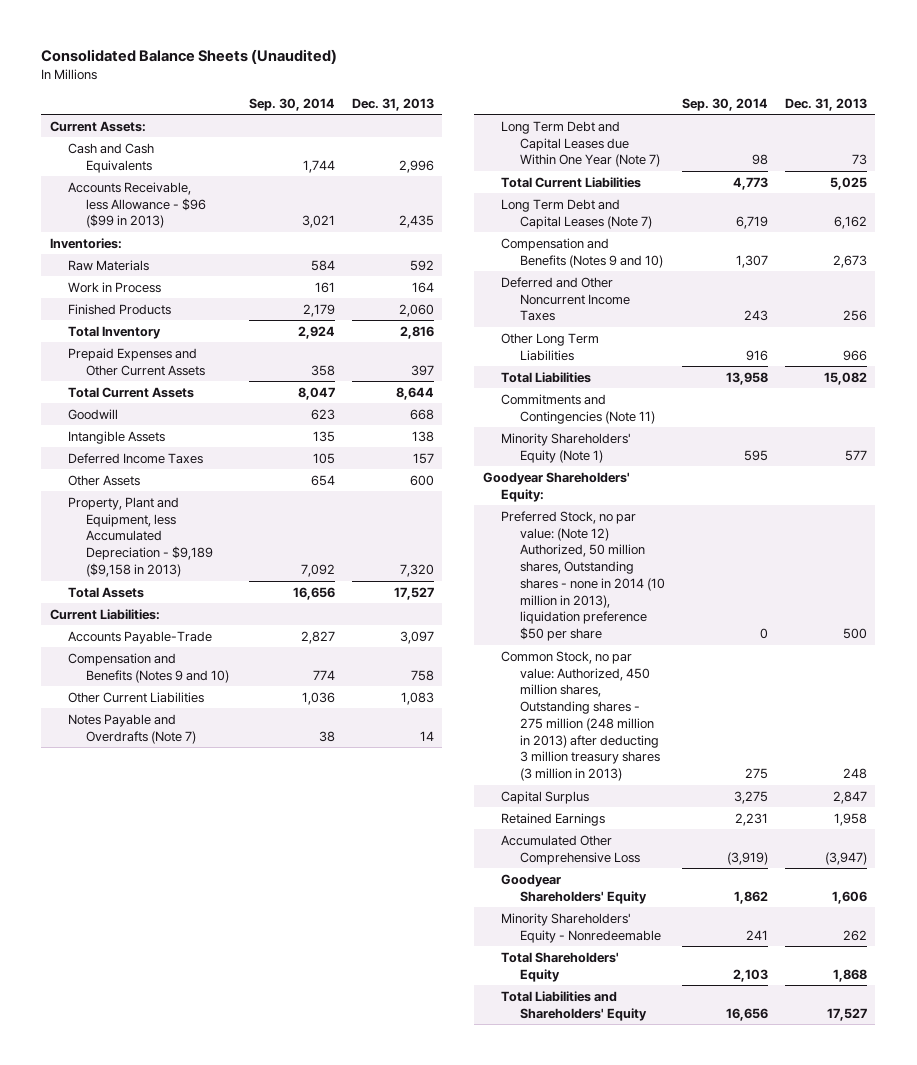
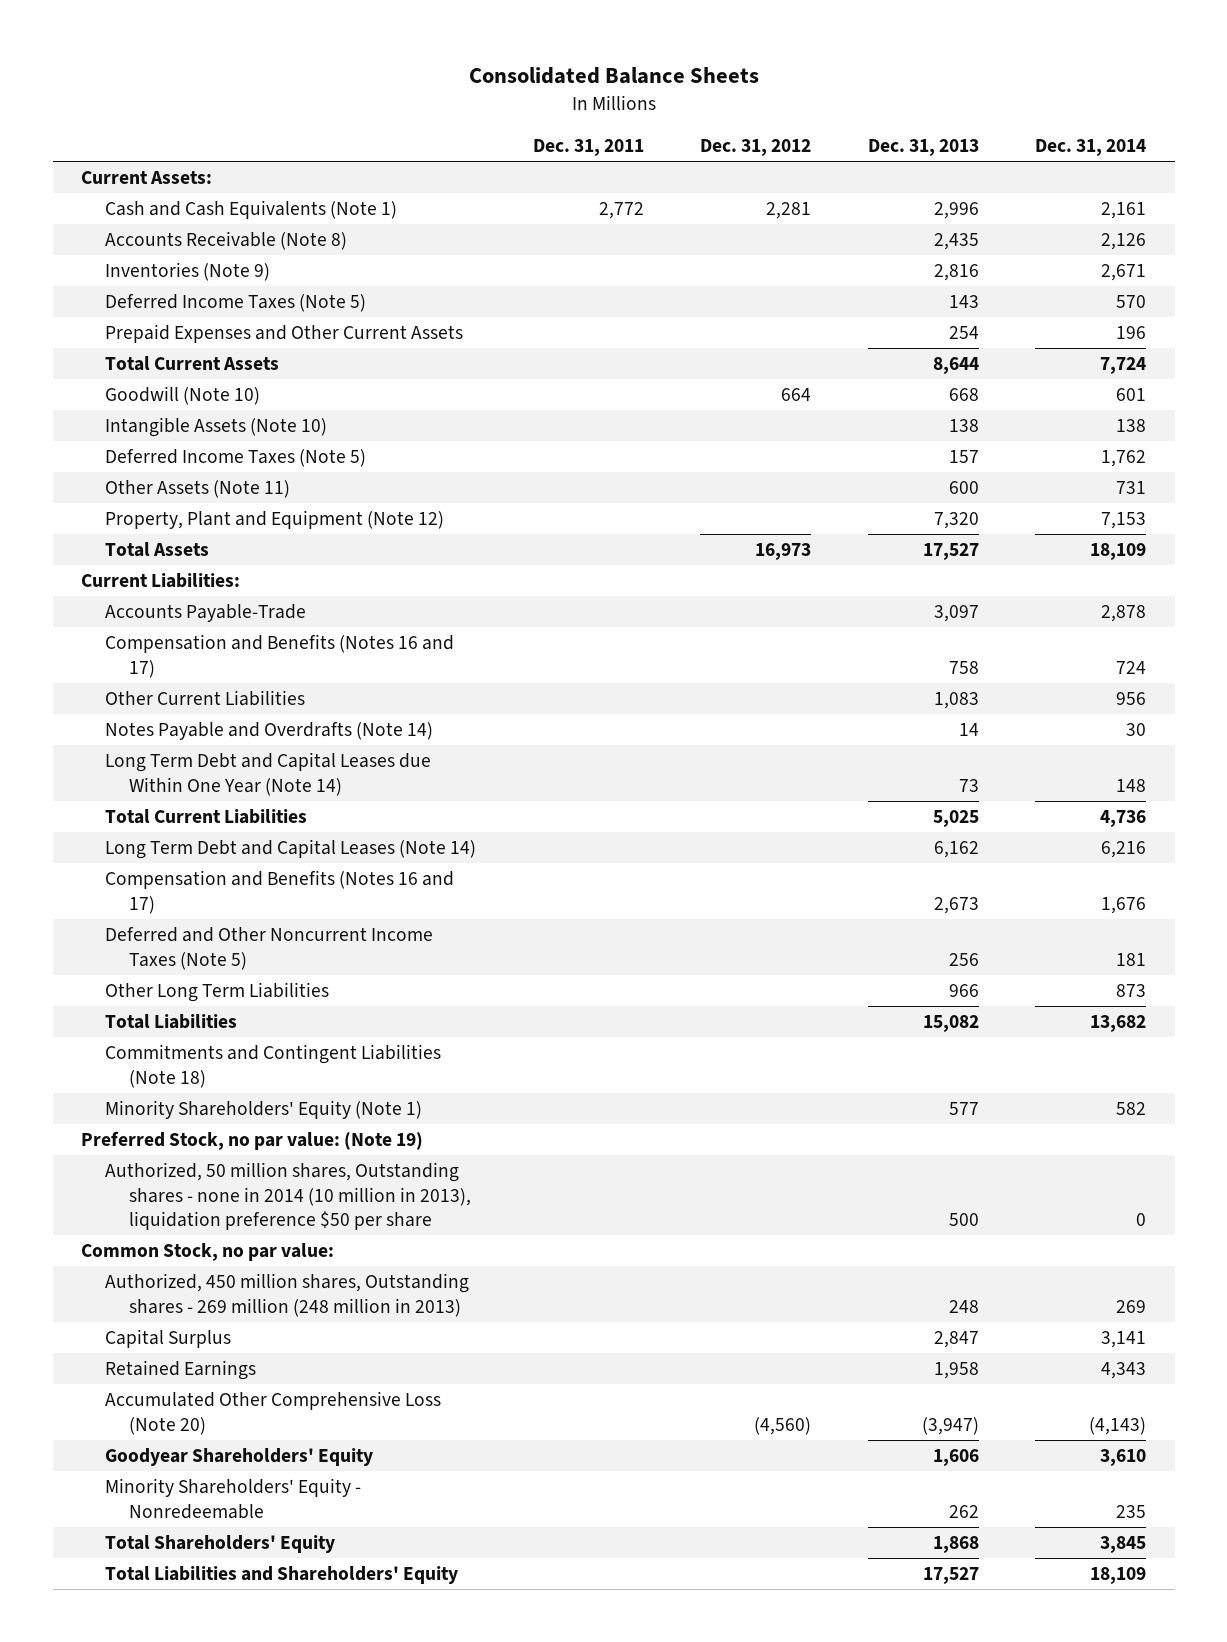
- Consolidated Balance Sheets (Unaudited)
+ Consolidated Balance Sheets
- | Sep. 30, 2014 | Dec. 31, 2013
+ | Dec. 31, 2011 | Dec. 31, 2012 | Dec. 31, 2013 | Dec. 31, 2014
- Cash and Cash Equivalents | 1,744 | 2,996
- Accounts Receivable, less Allowance - $96 ($99 in 2013) | 3,021 | 2,435
- Inventories:
- Raw Materials | 584 | 592
- Work in Process | 161 | 164
- Finished Products | 2,179 | 2,060
- Total Inventory | 2,924 | 2,816
- Prepaid Expenses and Other Current Assets | 358 | 397
+ Cash and Cash Equivalents (Note 1) | 2,772 | 2,281 | 2,996 | 2,161
+ Accounts Receivable (Note 8) | | | 2,435 | 2,126
+ Inventories (Note 9) | | | 2,816 | 2,671
+ Deferred Income Taxes (Note 5) | | | 143 | 570
+ Prepaid Expenses and Other Current Assets | | | 254 | 196
- Goodwill | 623 | 668
- Intangible Assets | 135 | 138
- Deferred Income Taxes | 105 | 157
- Other Assets | 654 | 600
- Property, Plant and Equipment, less Accumulated Depreciation - $9,189 ($9,158 in 2013) | 7,092 | 7,320
+ Goodwill (Note 10) | | 664 | 668 | 601
+ Intangible Assets (Note 10) | | | 138 | 138
+ Deferred Income Taxes (Note 5) | | | 157 | 1,762
+ Other Assets (Note 11) | | | 600 | 731
+ Property, Plant and Equipment (Note 12) | | | 7,320 | 7,153
- Compensation and Benefits (Notes 9 and 10) | 774 | 758
+ Compensation and Benefits (Notes 16 and 17) | | | 758 | 724
- Notes Payable and Overdrafts (Note 7) | 38 | 14
- Long Term Debt and Capital Leases due Within One Year (Note 7) | 98 | 73
+ Notes Payable and Overdrafts (Note 14) | | | 14 | 30
+ Long Term Debt and Capital Leases due Within One Year (Note 14) | | | 73 | 148
- Long Term Debt and Capital Leases (Note 7) | 6,719 | 6,162
- Compensation and Benefits (Notes 9 and 10) | 1,307 | 2,673
- Deferred and Other Noncurrent Income Taxes | 243 | 256
+ Long Term Debt and Capital Leases (Note 14) | | | 6,162 | 6,216
+ Compensation and Benefits (Notes 16 and 17) | | | 2,673 | 1,676
+ Deferred and Other Noncurrent Income Taxes (Note 5) | | | 256 | 181
- Commitments and Contingencies (Note 11)
+ Commitments and Contingent Liabilities (Note 18)
- Goodyear Shareholders' Equity:
- Preferred Stock, no par value: (Note 12) Authorized, 50 million shares, Outstanding shares - none in 2014 (10 million in 2013), liquidation preference $50 per share | 0 | 500
- Common Stock, no par value: Authorized, 450 million shares, Outstanding shares - 275 million (248 million in 2013) after deducting 3 million treasury shares (3 million in 2013) | 275 | 248
+ Preferred Stock, no par value: (Note 19)
+ Authorized, 50 million shares, Outstanding shares - none in 2014 (10 million in 2013), liquidation preference $50 per share | | | 500 | 0
+ Common Stock, no par value:
+ Authorized, 450 million shares, Outstanding shares - 269 million (248 million in 2013) | | | 248 | 269
- Accumulated Other Comprehensive Loss | (3,919) | (3,947)
+ Accumulated Other Comprehensive Loss (Note 20) | | (4,560) | (3,947) | (4,143)

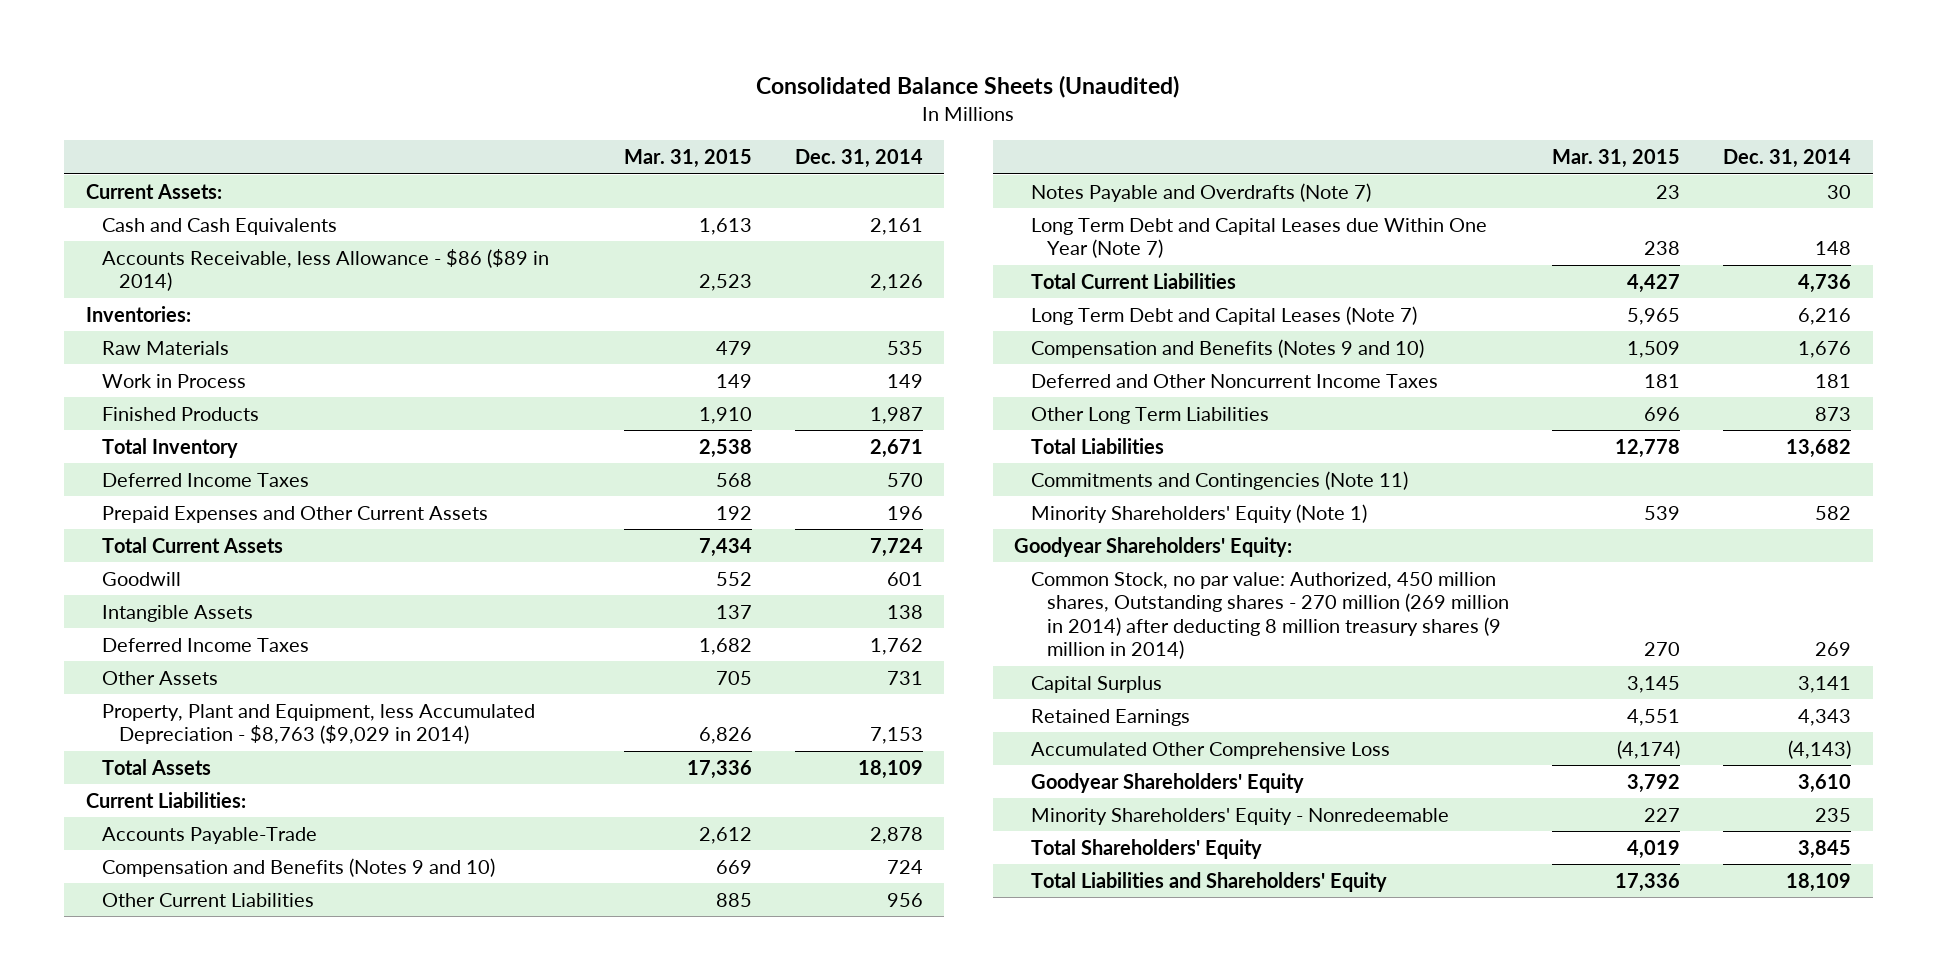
- Consolidated Balance Sheets
+ Consolidated Balance Sheets (Unaudited)
- | Dec. 31, 2011 | Dec. 31, 2012 | Dec. 31, 2013 | Dec. 31, 2014
+ | Mar. 31, 2015 | Dec. 31, 2014
- Cash and Cash Equivalents (Note 1) | 2,772 | 2,281 | 2,996 | 2,161
- Accounts Receivable (Note 8) | | | 2,435 | 2,126
- Inventories (Note 9) | | | 2,816 | 2,671
- Deferred Income Taxes (Note 5) | | | 143 | 570
+ Cash and Cash Equivalents | 1,613 | 2,161
+ Accounts Receivable, less Allowance - $86 ($89 in 2014) | 2,523 | 2,126
+ Inventories:
+ Raw Materials | 479 | 535
+ Work in Process | 149 | 149
+ Finished Products | 1,910 | 1,987
+ Total Inventory | 2,538 | 2,671
+ Deferred Income Taxes | 568 | 570
- Goodwill (Note 10) | | 664 | 668 | 601
- Intangible Assets (Note 10) | | | 138 | 138
- Deferred Income Taxes (Note 5) | | | 157 | 1,762
- Other Assets (Note 11) | | | 600 | 731
- Property, Plant and Equipment (Note 12) | | | 7,320 | 7,153
+ Goodwill | 552 | 601
+ Intangible Assets | 137 | 138
+ Deferred Income Taxes | 1,682 | 1,762
+ Other Assets | 705 | 731
+ Property, Plant and Equipment, less Accumulated Depreciation - $8,763 ($9,029 in 2014) | 6,826 | 7,153
- Compensation and Benefits (Notes 16 and 17) | | | 758 | 724
+ Compensation and Benefits (Notes 9 and 10) | 669 | 724
- Notes Payable and Overdrafts (Note 14) | | | 14 | 30
- Long Term Debt and Capital Leases due Within One Year (Note 14) | | | 73 | 148
+ Notes Payable and Overdrafts (Note 7) | 23 | 30
+ Long Term Debt and Capital Leases due Within One Year (Note 7) | 238 | 148
- Long Term Debt and Capital Leases (Note 14) | | | 6,162 | 6,216
- Compensation and Benefits (Notes 16 and 17) | | | 2,673 | 1,676
- Deferred and Other Noncurrent Income Taxes (Note 5) | | | 256 | 181
+ Long Term Debt and Capital Leases (Note 7) | 5,965 | 6,216
+ Compensation and Benefits (Notes 9 and 10) | 1,509 | 1,676
+ Deferred and Other Noncurrent Income Taxes | 181 | 181
- Commitments and Contingent Liabilities (Note 18)
+ Commitments and Contingencies (Note 11)
- Preferred Stock, no par value: (Note 19)
- Authorized, 50 million shares, Outstanding shares - none in 2014 (10 million in 2013), liquidation preference $50 per share | | | 500 | 0
- Common Stock, no par value:
- Authorized, 450 million shares, Outstanding shares - 269 million (248 million in 2013) | | | 248 | 269
+ Goodyear Shareholders' Equity:
+ Common Stock, no par value: Authorized, 450 million shares, Outstanding shares - 270 million (269 million in 2014) after deducting 8 million treasury shares (9 million in 2014) | 270 | 269
- Accumulated Other Comprehensive Loss (Note 20) | | (4,560) | (3,947) | (4,143)
+ Accumulated Other Comprehensive Loss | (4,174) | (4,143)

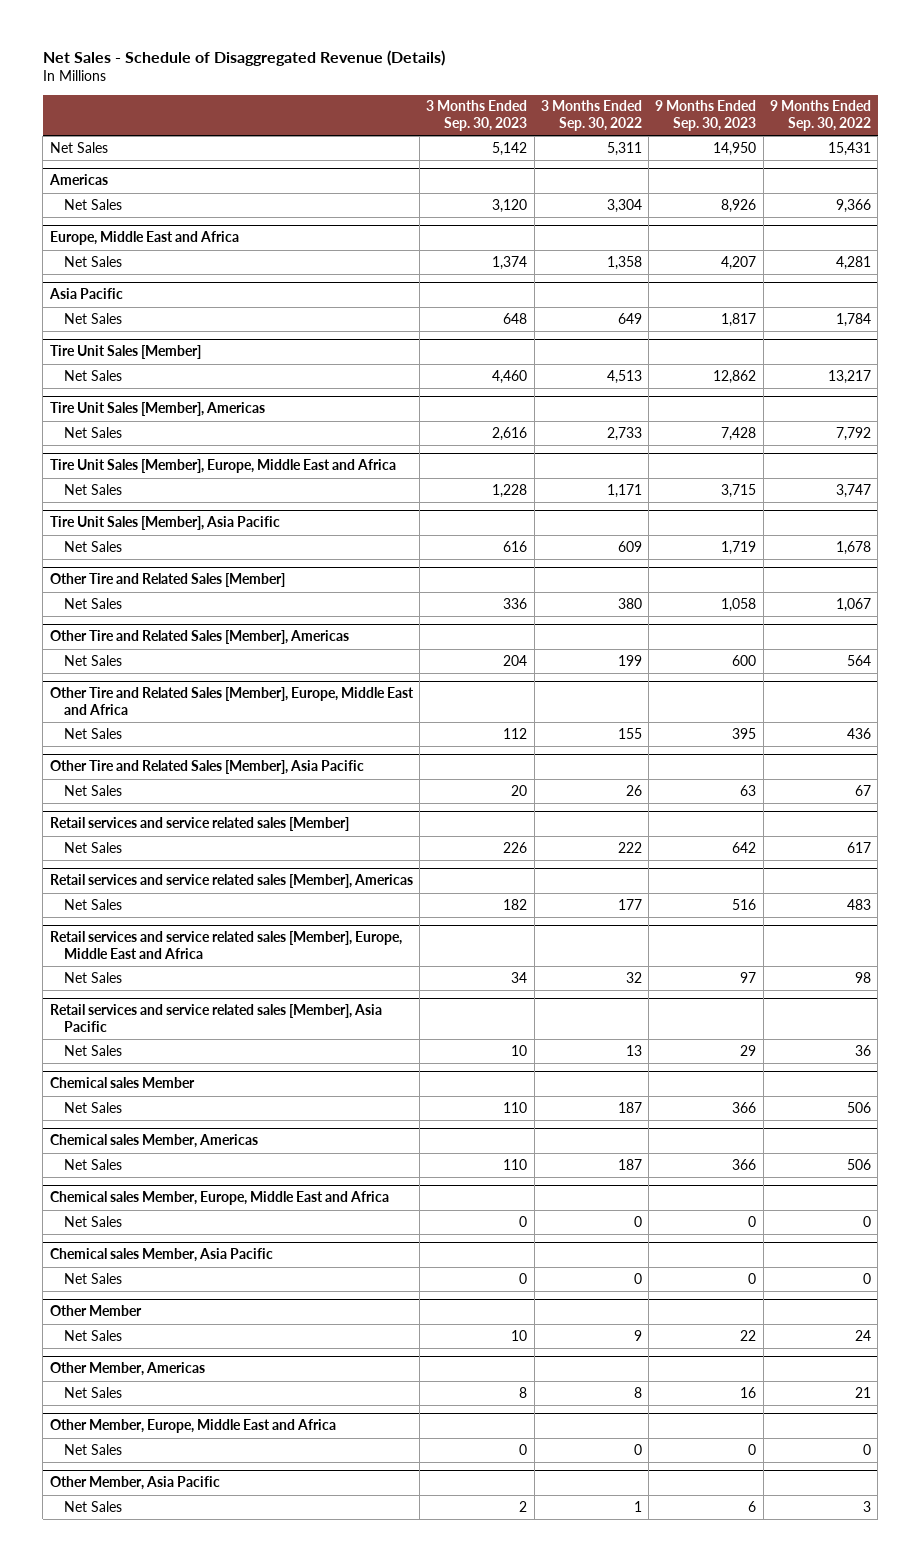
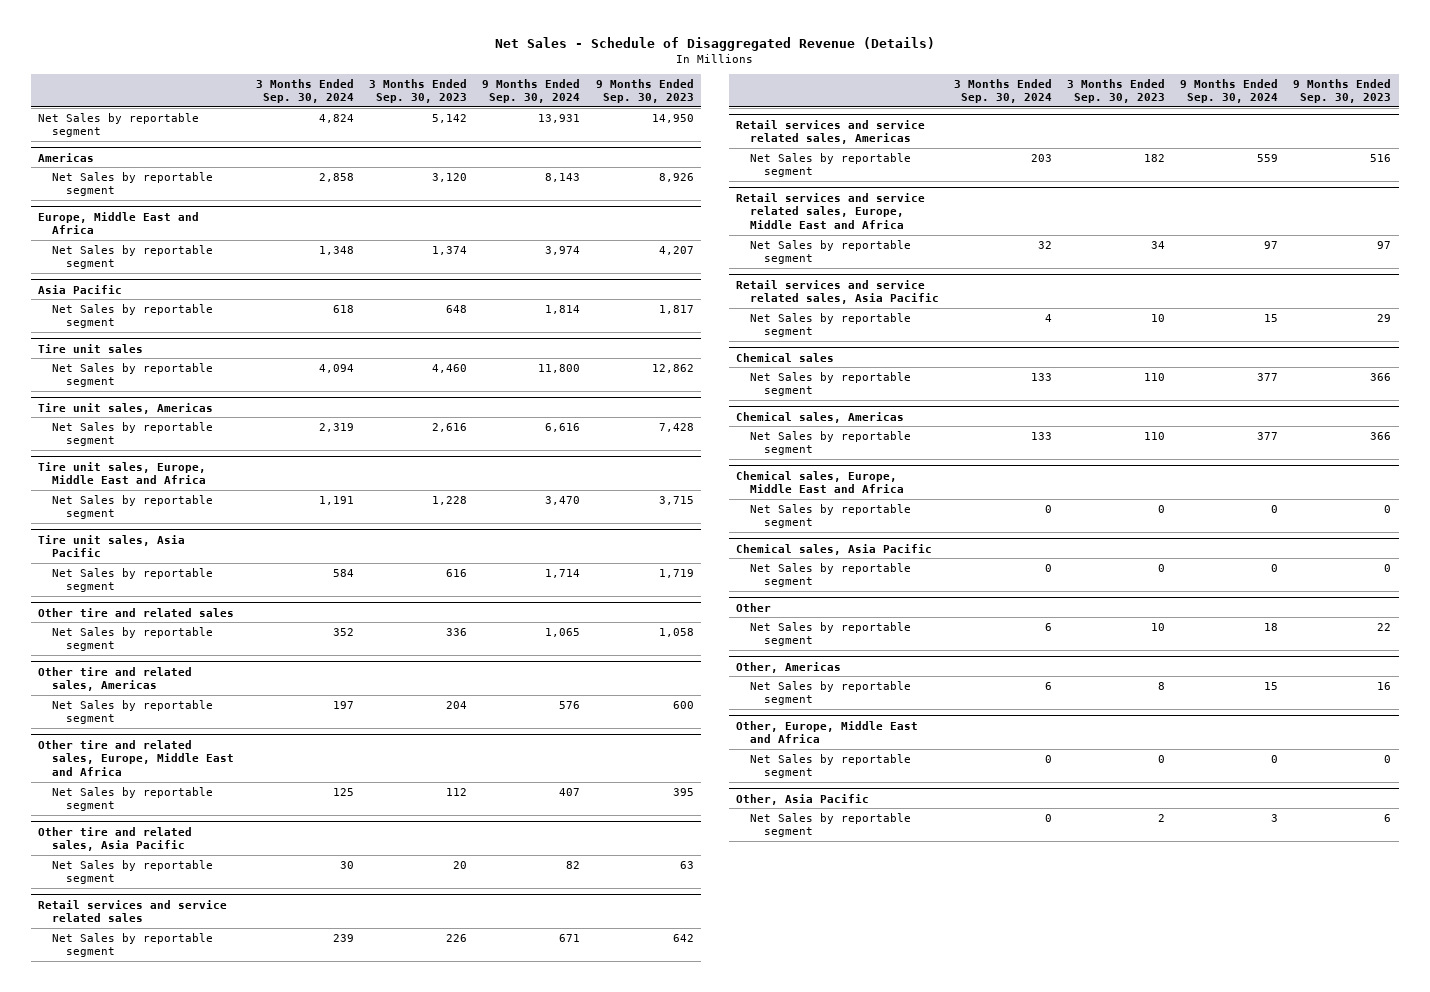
- | 3 Months Ended Sep. 30, 2023 | 3 Months Ended Sep. 30, 2022 | 9 Months Ended Sep. 30, 2023 | 9 Months Ended Sep. 30, 2022
+ | 3 Months Ended Sep. 30, 2024 | 3 Months Ended Sep. 30, 2023 | 9 Months Ended Sep. 30, 2024 | 9 Months Ended Sep. 30, 2023
- Net Sales | 5,142 | 5,311 | 14,950 | 15,431
+ Net Sales by reportable segment | 4,824 | 5,142 | 13,931 | 14,950
@ Americas
- Net Sales | 3,120 | 3,304 | 8,926 | 9,366
+ Net Sales by reportable segment | 2,858 | 3,120 | 8,143 | 8,926
@ Europe, Middle East and Africa
- Net Sales | 1,374 | 1,358 | 4,207 | 4,281
+ Net Sales by reportable segment | 1,348 | 1,374 | 3,974 | 4,207
@ Asia Pacific
- Net Sales | 648 | 649 | 1,817 | 1,784
- Tire Unit Sales [Member]
- Net Sales | 4,460 | 4,513 | 12,862 | 13,217
- Tire Unit Sales [Member], Americas
- Net Sales | 2,616 | 2,733 | 7,428 | 7,792
- Tire Unit Sales [Member], Europe, Middle East and Africa
- Net Sales | 1,228 | 1,171 | 3,715 | 3,747
- Tire Unit Sales [Member], Asia Pacific
- Net Sales | 616 | 609 | 1,719 | 1,678
- Other Tire and Related Sales [Member]
- Net Sales | 336 | 380 | 1,058 | 1,067
- Other Tire and Related Sales [Member], Americas
- Net Sales | 204 | 199 | 600 | 564
- Other Tire and Related Sales [Member], Europe, Middle East and Africa
- Net Sales | 112 | 155 | 395 | 436
- Other Tire and Related Sales [Member], Asia Pacific
- Net Sales | 20 | 26 | 63 | 67
- Retail services and service related sales [Member]
- Net Sales | 226 | 222 | 642 | 617
- Retail services and service related sales [Member], Americas
- Net Sales | 182 | 177 | 516 | 483
- Retail services and service related sales [Member], Europe, Middle East and Africa
- Net Sales | 34 | 32 | 97 | 98
- Retail services and service related sales [Member], Asia Pacific
- Net Sales | 10 | 13 | 29 | 36
- Chemical sales Member
- Net Sales | 110 | 187 | 366 | 506
- Chemical sales Member, Americas
- Net Sales | 110 | 187 | 366 | 506
- Chemical sales Member, Europe, Middle East and Africa
- Net Sales | 0 | 0 | 0 | 0
- Chemical sales Member, Asia Pacific
- Net Sales | 0 | 0 | 0 | 0
- Other Member
- Net Sales | 10 | 9 | 22 | 24
- Other Member, Americas
- Net Sales | 8 | 8 | 16 | 21
- Other Member, Europe, Middle East and Africa
- Net Sales | 0 | 0 | 0 | 0
- Other Member, Asia Pacific
- Net Sales | 2 | 1 | 6 | 3
@ Asia Pacific
+ Net Sales by reportable segment | 618 | 648 | 1,814 | 1,817
+ Tire unit sales
+ Net Sales by reportable segment | 4,094 | 4,460 | 11,800 | 12,862
+ Tire unit sales, Americas
+ Net Sales by reportable segment | 2,319 | 2,616 | 6,616 | 7,428
+ Tire unit sales, Europe, Middle East and Africa
+ Net Sales by reportable segment | 1,191 | 1,228 | 3,470 | 3,715
+ Tire unit sales, Asia Pacific
+ Net Sales by reportable segment | 584 | 616 | 1,714 | 1,719
+ Other tire and related sales
+ Net Sales by reportable segment | 352 | 336 | 1,065 | 1,058
+ Other tire and related sales, Americas
+ Net Sales by reportable segment | 197 | 204 | 576 | 600
+ Other tire and related sales, Europe, Middle East and Africa
+ Net Sales by reportable segment | 125 | 112 | 407 | 395
+ Other tire and related sales, Asia Pacific
+ Net Sales by reportable segment | 30 | 20 | 82 | 63
+ Retail services and service related sales
+ Net Sales by reportable segment | 239 | 226 | 671 | 642
+ Retail services and service related sales, Americas
+ Net Sales by reportable segment | 203 | 182 | 559 | 516
+ Retail services and service related sales, Europe, Middle East and Africa
+ Net Sales by reportable segment | 32 | 34 | 97 | 97
+ Retail services and service related sales, Asia Pacific
+ Net Sales by reportable segment | 4 | 10 | 15 | 29
+ Chemical sales
+ Net Sales by reportable segment | 133 | 110 | 377 | 366
+ Chemical sales, Americas
+ Net Sales by reportable segment | 133 | 110 | 377 | 366
+ Chemical sales, Europe, Middle East and Africa
+ Net Sales by reportable segment | 0 | 0 | 0 | 0
+ Chemical sales, Asia Pacific
+ Net Sales by reportable segment | 0 | 0 | 0 | 0
+ Other
+ Net Sales by reportable segment | 6 | 10 | 18 | 22
+ Other, Americas
+ Net Sales by reportable segment | 6 | 8 | 15 | 16
+ Other, Europe, Middle East and Africa
+ Net Sales by reportable segment | 0 | 0 | 0 | 0
+ Other, Asia Pacific
+ Net Sales by reportable segment | 0 | 2 | 3 | 6

